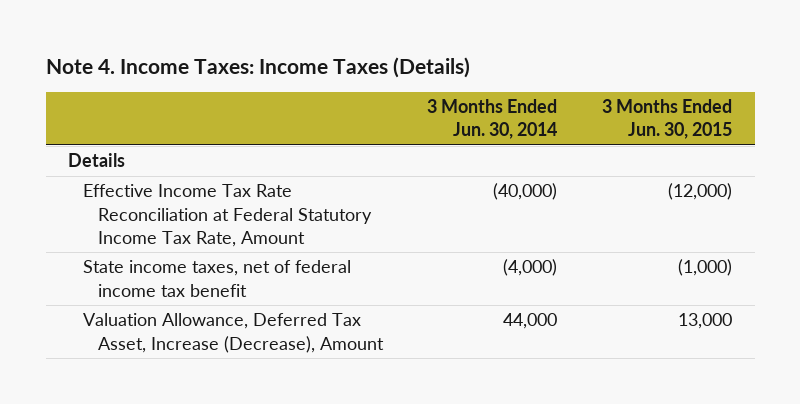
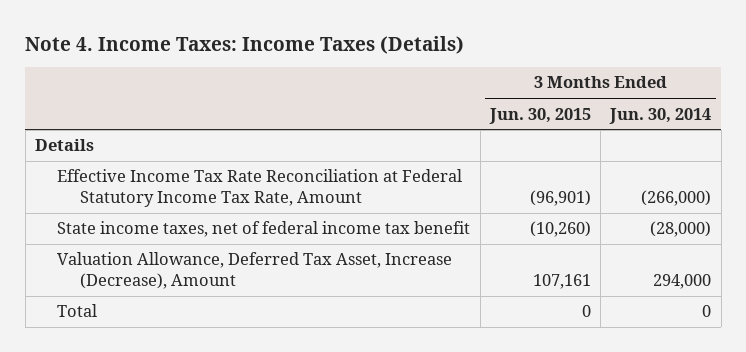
- | 3 Months Ended Jun. 30, 2014 | 3 Months Ended Jun. 30, 2015
+ | 3 Months Ended Jun. 30, 2015 | 3 Months Ended Jun. 30, 2014
- Effective Income Tax Rate Reconciliation at Federal Statutory Income Tax Rate, Amount | (40,000) | (12,000)
- State income taxes, net of federal income tax benefit | (4,000) | (1,000)
- Valuation Allowance, Deferred Tax Asset, Increase (Decrease), Amount | 44,000 | 13,000
+ Effective Income Tax Rate Reconciliation at Federal Statutory Income Tax Rate, Amount | (96,901) | (266,000)
+ State income taxes, net of federal income tax benefit | (10,260) | (28,000)
+ Valuation Allowance, Deferred Tax Asset, Increase (Decrease), Amount | 107,161 | 294,000
+ Total | 0 | 0

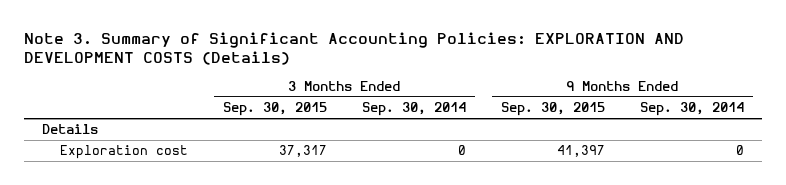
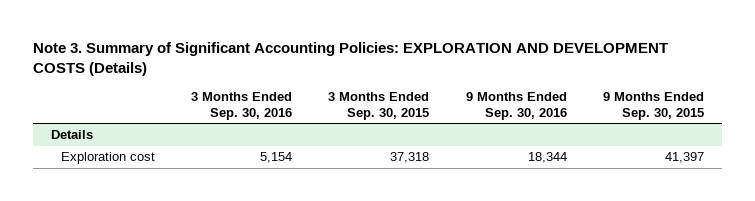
- | 3 Months Ended Sep. 30, 2015 | 3 Months Ended Sep. 30, 2014 | 9 Months Ended Sep. 30, 2015 | 9 Months Ended Sep. 30, 2014
+ | 3 Months Ended Sep. 30, 2016 | 3 Months Ended Sep. 30, 2015 | 9 Months Ended Sep. 30, 2016 | 9 Months Ended Sep. 30, 2015
- Exploration cost | 37,317 | 0 | 41,397 | 0
+ Exploration cost | 5,154 | 37,318 | 18,344 | 41,397

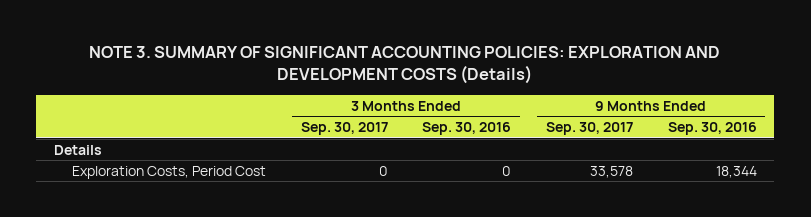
- Note 3. Summary of Significant Accounting Policies: EXPLORATION AND DEVELOPMENT COSTS (Details)
+ NOTE 3. SUMMARY OF SIGNIFICANT ACCOUNTING POLICIES: EXPLORATION AND DEVELOPMENT COSTS (Details)
- | 3 Months Ended Sep. 30, 2016 | 3 Months Ended Sep. 30, 2015 | 9 Months Ended Sep. 30, 2016 | 9 Months Ended Sep. 30, 2015
+ | 3 Months Ended Sep. 30, 2017 | 3 Months Ended Sep. 30, 2016 | 9 Months Ended Sep. 30, 2017 | 9 Months Ended Sep. 30, 2016
- Exploration cost | 5,154 | 37,318 | 18,344 | 41,397
+ Exploration Costs, Period Cost | 0 | 0 | 33,578 | 18,344

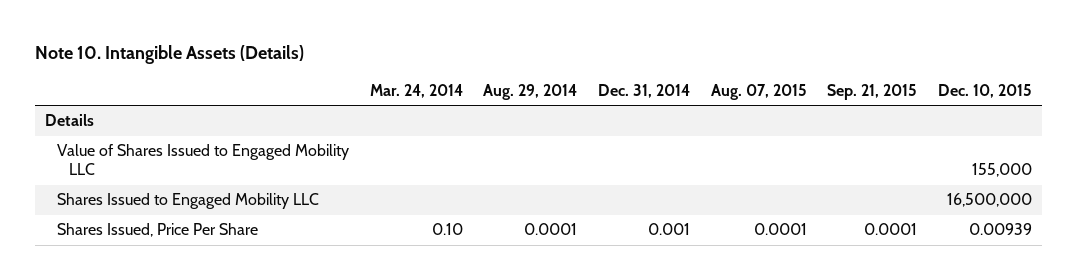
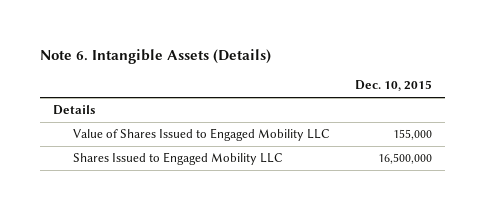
- Note 10. Intangible Assets (Details)
+ Note 6. Intangible Assets (Details)
- | Mar. 24, 2014 | Aug. 29, 2014 | Dec. 31, 2014 | Aug. 07, 2015 | Sep. 21, 2015 | Dec. 10, 2015
+ | Dec. 10, 2015
- Shares Issued, Price Per Share | 0.10 | 0.0001 | 0.001 | 0.0001 | 0.0001 | 0.00939

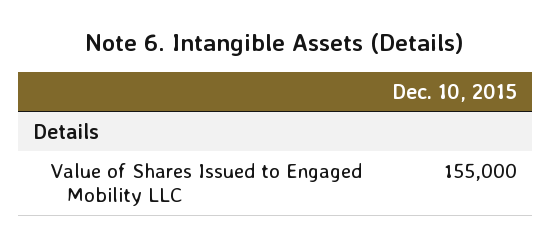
- Shares Issued to Engaged Mobility LLC | 16,500,000

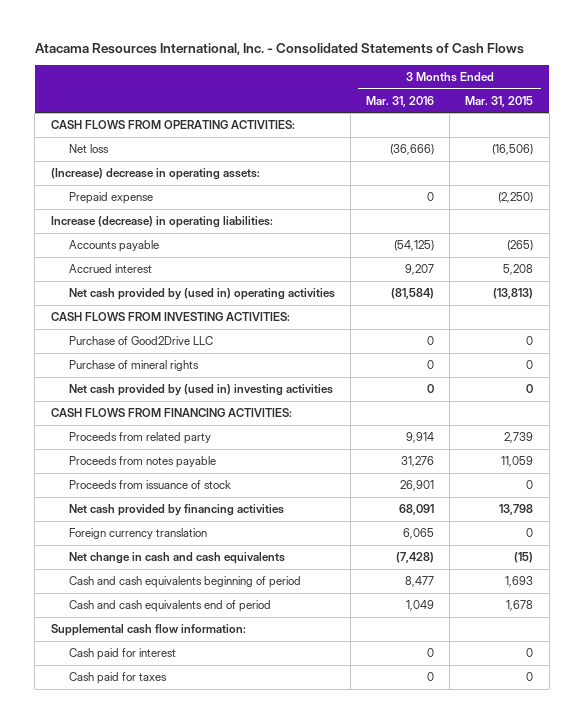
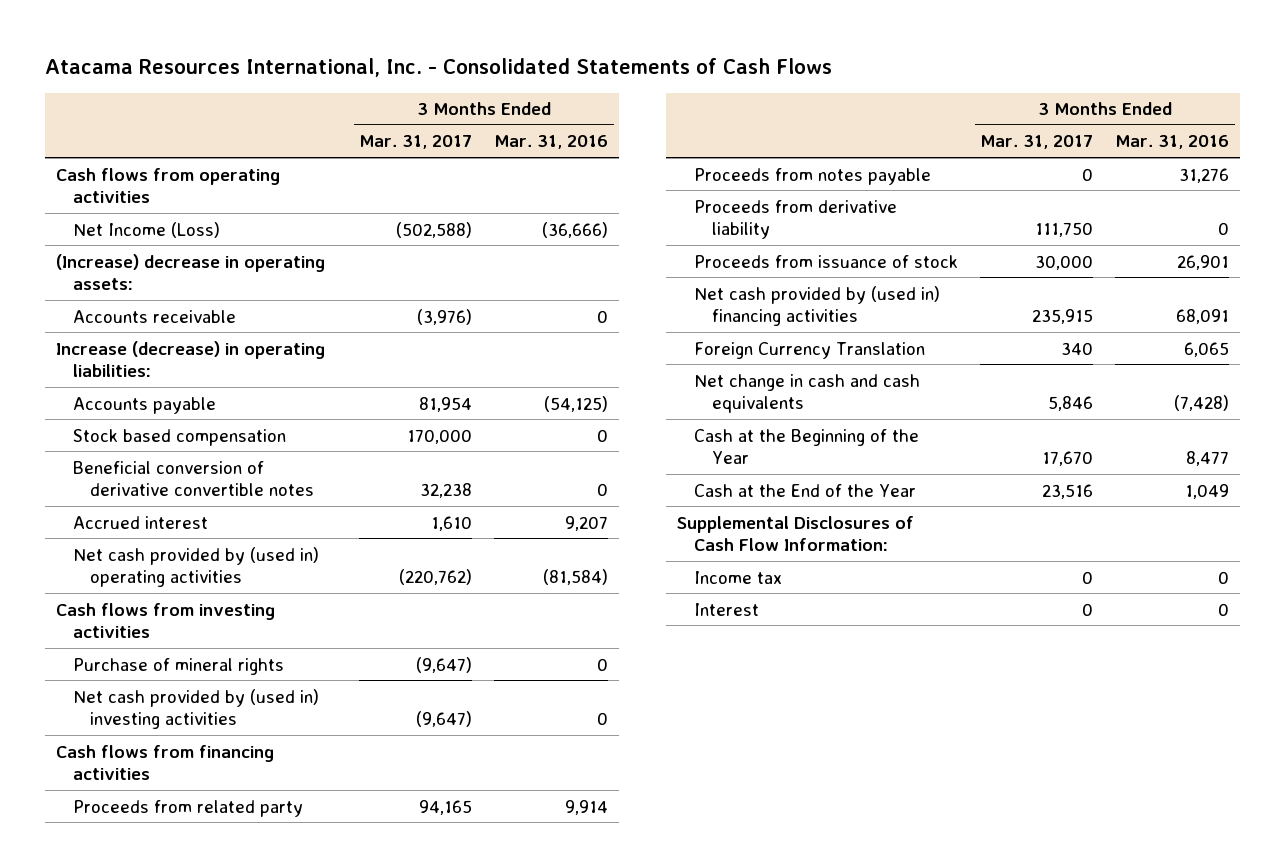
- | 3 Months Ended Mar. 31, 2016 | 3 Months Ended Mar. 31, 2015
+ | 3 Months Ended Mar. 31, 2017 | 3 Months Ended Mar. 31, 2016
- CASH FLOWS FROM OPERATING ACTIVITIES:
- Net loss | (36,666) | (16,506)
+ Cash flows from operating activities
+ Net Income (Loss) | (502,588) | (36,666)
- Prepaid expense | 0 | (2,250)
+ Accounts receivable | (3,976) | 0
+ Stock based compensation | 170,000 | 0
+ Beneficial conversion of derivative convertible notes | 32,238 | 0
- CASH FLOWS FROM INVESTING ACTIVITIES:
- Purchase of Good2Drive LLC | 0 | 0
+ Cash flows from investing activities
- CASH FLOWS FROM FINANCING ACTIVITIES:
+ Cash flows from financing activities
+ Proceeds from derivative liability | 111,750 | 0
- Net cash provided by financing activities | 68,091 | 13,798
- Foreign currency translation | 6,065 | 0
+ Net cash provided by (used in) financing activities | 235,915 | 68,091
+ Foreign Currency Translation | 340 | 6,065
- Cash and cash equivalents beginning of period | 8,477 | 1,693
- Cash and cash equivalents end of period | 1,049 | 1,678
- Supplemental cash flow information:
- Cash paid for interest | 0 | 0
- Cash paid for taxes | 0 | 0
+ Cash at the Beginning of the Year | 17,670 | 8,477
+ Cash at the End of the Year | 23,516 | 1,049
+ Supplemental Disclosures of Cash Flow Information:
+ Income tax | 0 | 0
+ Interest | 0 | 0

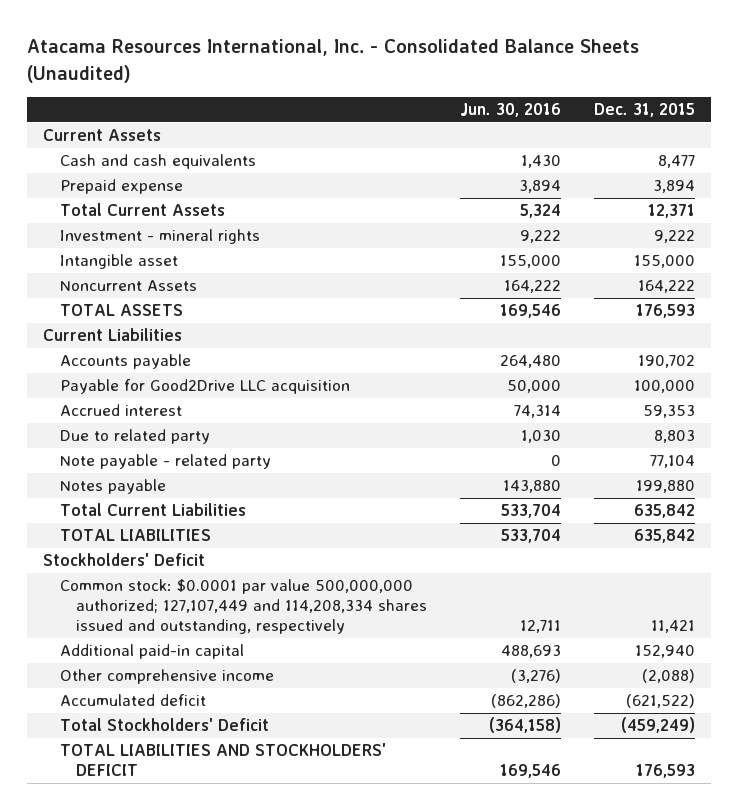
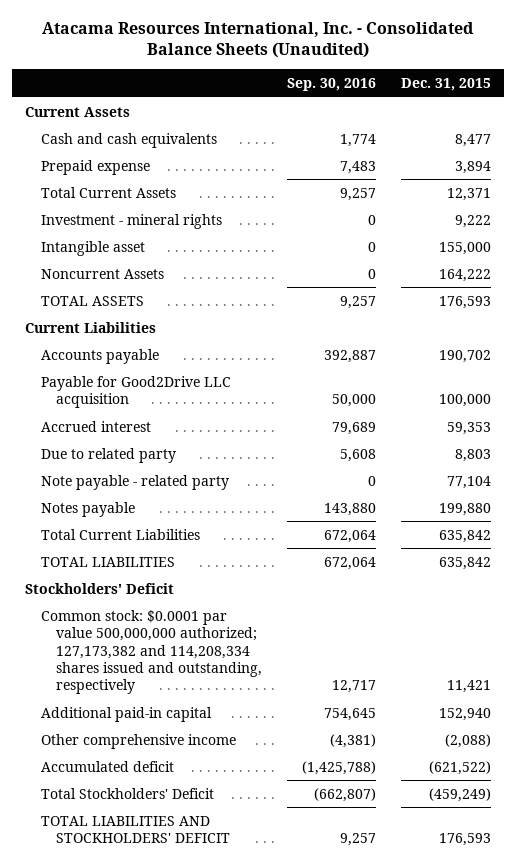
- | Jun. 30, 2016 | Dec. 31, 2015
+ | Sep. 30, 2016 | Dec. 31, 2015
- Common stock: $0.0001 par value 500,000,000 authorized; 127,107,449 and 114,208,334 shares issued and outstanding, respectively | 12,711 | 11,421
+ Common stock: $0.0001 par value 500,000,000 authorized; 127,173,382 and 114,208,334 shares issued and outstanding, respectively | 12,717 | 11,421

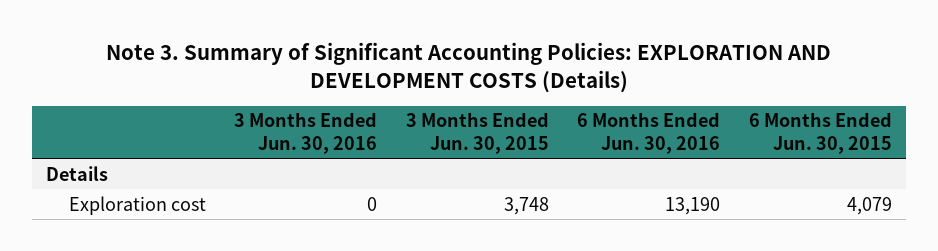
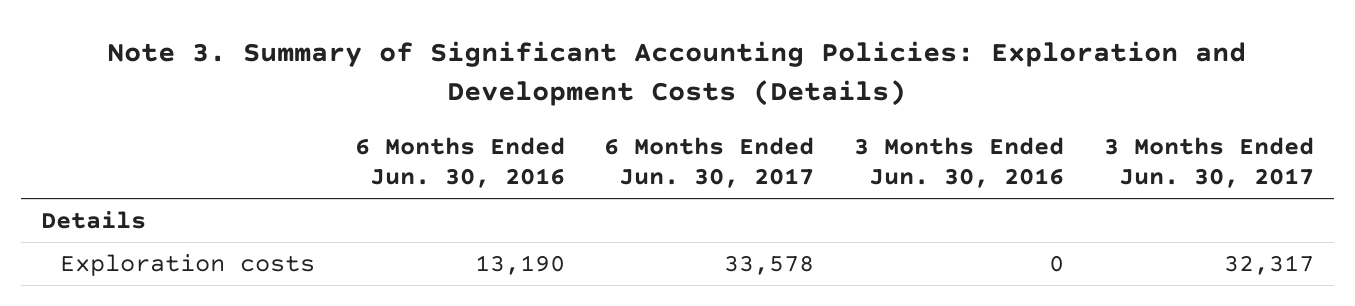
- Note 3. Summary of Significant Accounting Policies: EXPLORATION AND DEVELOPMENT COSTS (Details)
+ Note 3. Summary of Significant Accounting Policies: Exploration and Development Costs (Details)
- | 3 Months Ended Jun. 30, 2016 | 3 Months Ended Jun. 30, 2015 | 6 Months Ended Jun. 30, 2016 | 6 Months Ended Jun. 30, 2015
+ | 6 Months Ended Jun. 30, 2016 | 6 Months Ended Jun. 30, 2017 | 3 Months Ended Jun. 30, 2016 | 3 Months Ended Jun. 30, 2017
- Exploration cost | 0 | 3,748 | 13,190 | 4,079
+ Exploration costs | 13,190 | 33,578 | 0 | 32,317

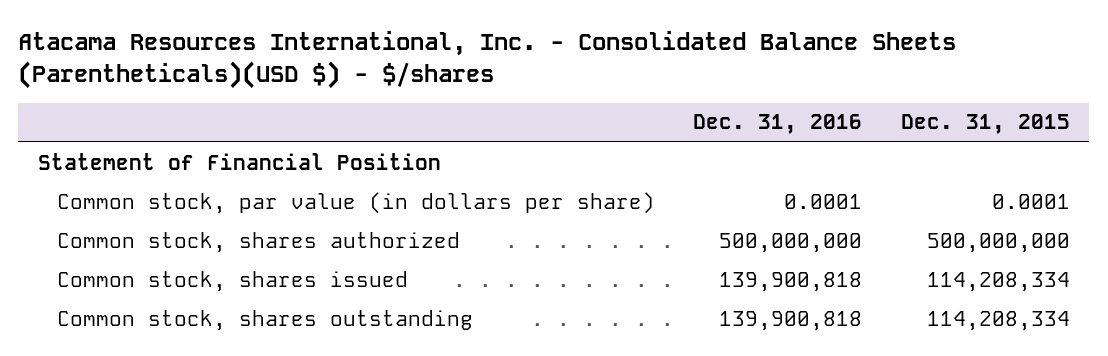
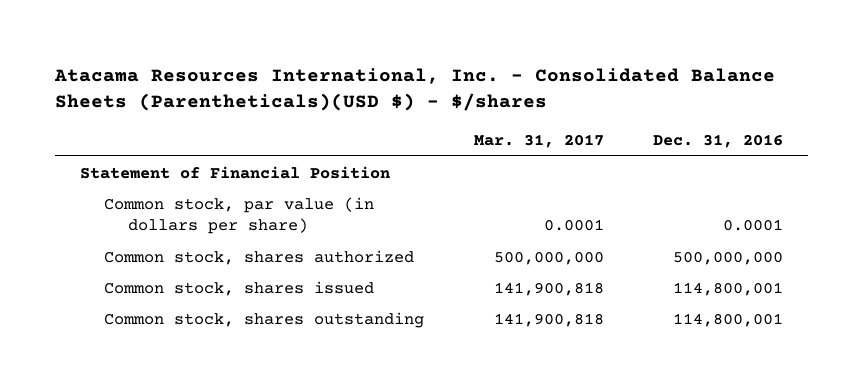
- | Dec. 31, 2016 | Dec. 31, 2015
+ | Mar. 31, 2017 | Dec. 31, 2016
- Common stock, shares issued | 139,900,818 | 114,208,334
- Common stock, shares outstanding | 139,900,818 | 114,208,334
+ Common stock, shares issued | 141,900,818 | 114,800,001
+ Common stock, shares outstanding | 141,900,818 | 114,800,001

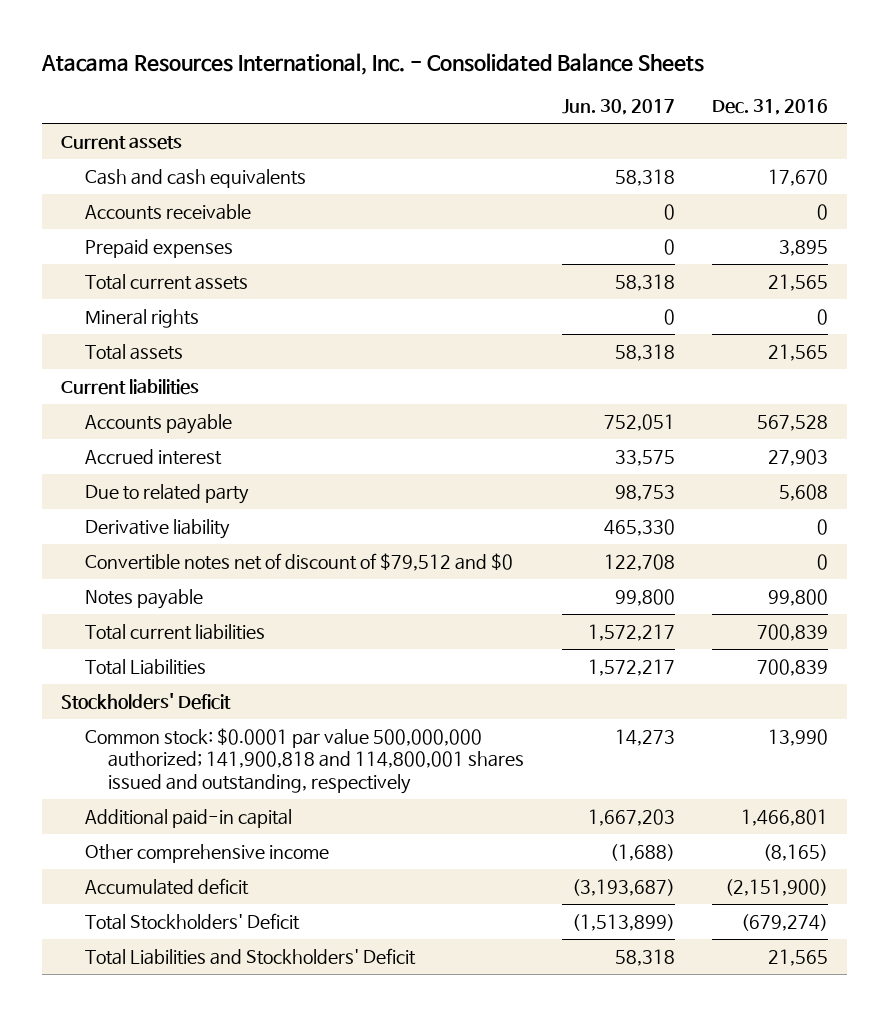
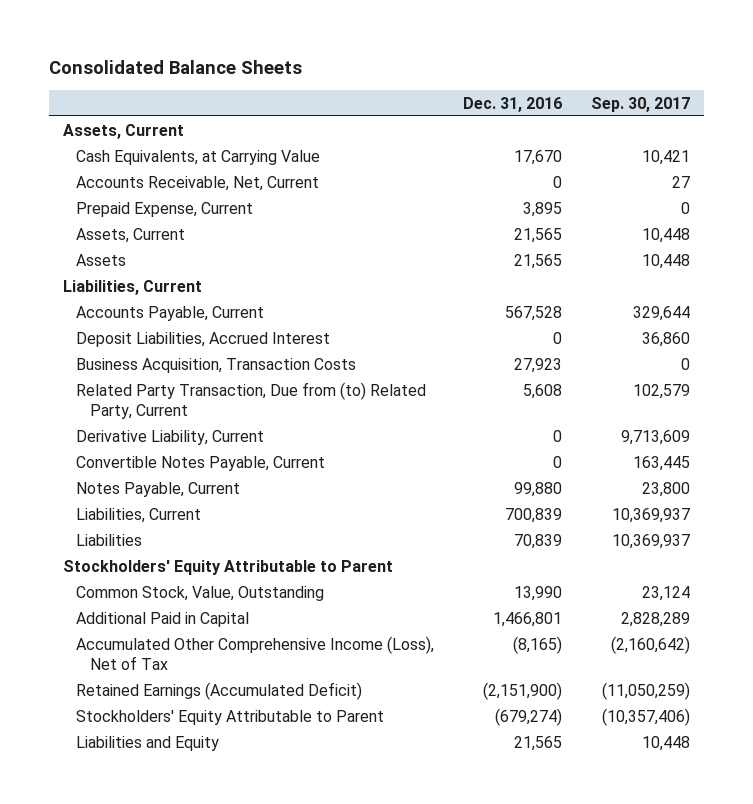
- Atacama Resources International, Inc. - Consolidated Balance Sheets
+ Consolidated Balance Sheets
- | Jun. 30, 2017 | Dec. 31, 2016
+ | Dec. 31, 2016 | Sep. 30, 2017
- Current assets
- Cash and cash equivalents | 58,318 | 17,670
- Accounts receivable | 0 | 0
- Prepaid expenses | 0 | 3,895
- Total current assets | 58,318 | 21,565
- Mineral rights | 0 | 0
- Total assets | 58,318 | 21,565
- Current liabilities
- Accounts payable | 752,051 | 567,528
- Accrued interest | 33,575 | 27,903
- Due to related party | 98,753 | 5,608
- Derivative liability | 465,330 | 0
- Convertible notes net of discount of $79,512 and $0 | 122,708 | 0
- Notes payable | 99,800 | 99,800
- Total current liabilities | 1,572,217 | 700,839
- Total Liabilities | 1,572,217 | 700,839
- Stockholders' Deficit
- Common stock: $0.0001 par value 500,000,000 authorized; 141,900,818 and 114,800,001 shares issued and outstanding, respectively | 14,273 | 13,990
- Additional paid-in capital | 1,667,203 | 1,466,801
- Other comprehensive income | (1,688) | (8,165)
- Accumulated deficit | (3,193,687) | (2,151,900)
- Total Stockholders' Deficit | (1,513,899) | (679,274)
- Total Liabilities and Stockholders' Deficit | 58,318 | 21,565
+ Assets, Current
+ Cash Equivalents, at Carrying Value | 17,670 | 10,421
+ Accounts Receivable, Net, Current | 0 | 27
+ Prepaid Expense, Current | 3,895 | 0
+ Assets, Current | 21,565 | 10,448
+ Assets | 21,565 | 10,448
+ Liabilities, Current
+ Accounts Payable, Current | 567,528 | 329,644
+ Deposit Liabilities, Accrued Interest | 0 | 36,860
+ Business Acquisition, Transaction Costs | 27,923 | 0
+ Related Party Transaction, Due from (to) Related Party, Current | 5,608 | 102,579
+ Derivative Liability, Current | 0 | 9,713,609
+ Convertible Notes Payable, Current | 0 | 163,445
+ Notes Payable, Current | 99,880 | 23,800
+ Liabilities, Current | 700,839 | 10,369,937
+ Liabilities | 70,839 | 10,369,937
+ Stockholders' Equity Attributable to Parent
+ Common Stock, Value, Outstanding | 13,990 | 23,124
+ Additional Paid in Capital | 1,466,801 | 2,828,289
+ Accumulated Other Comprehensive Income (Loss), Net of Tax | (8,165) | (2,160,642)
+ Retained Earnings (Accumulated Deficit) | (2,151,900) | (11,050,259)
+ Stockholders' Equity Attributable to Parent | (679,274) | (10,357,406)
+ Liabilities and Equity | 21,565 | 10,448

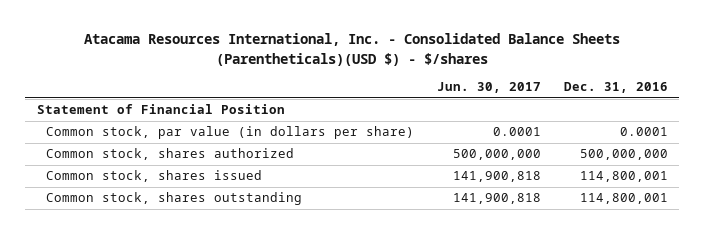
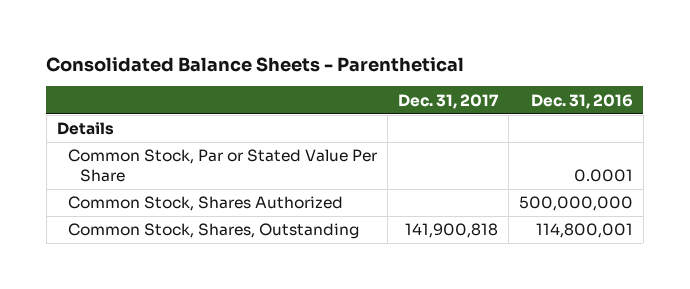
- Atacama Resources International, Inc. - Consolidated Balance Sheets (Parentheticals)(USD $) - $/shares
+ Consolidated Balance Sheets - Parenthetical
- | Jun. 30, 2017 | Dec. 31, 2016
+ | Dec. 31, 2017 | Dec. 31, 2016
- Statement of Financial Position
- Common stock, par value (in dollars per share) | 0.0001 | 0.0001
- Common stock, shares authorized | 500,000,000 | 500,000,000
- Common stock, shares issued | 141,900,818 | 114,800,001
- Common stock, shares outstanding | 141,900,818 | 114,800,001
+ Details
+ Common Stock, Par or Stated Value Per Share | | 0.0001
+ Common Stock, Shares Authorized | | 500,000,000
+ Common Stock, Shares, Outstanding | 141,900,818 | 114,800,001

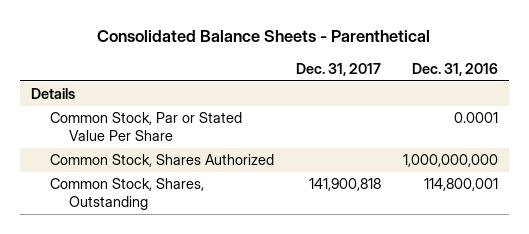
- Common Stock, Shares Authorized | | 500,000,000
+ Common Stock, Shares Authorized | | 1,000,000,000

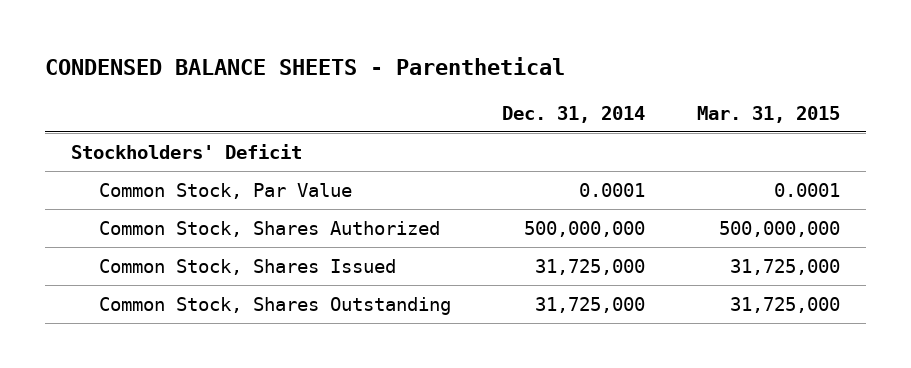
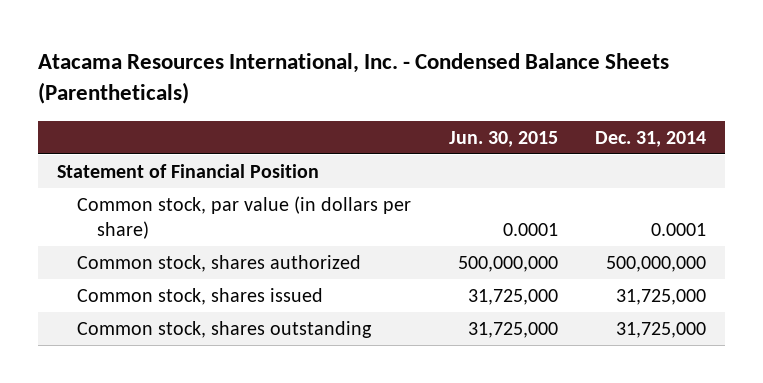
- CONDENSED BALANCE SHEETS - Parenthetical
+ Atacama Resources International, Inc. - Condensed Balance Sheets (Parentheticals)
- | Dec. 31, 2014 | Mar. 31, 2015
+ | Jun. 30, 2015 | Dec. 31, 2014
- Stockholders' Deficit
- Common Stock, Par Value | 0.0001 | 0.0001
- Common Stock, Shares Authorized | 500,000,000 | 500,000,000
- Common Stock, Shares Issued | 31,725,000 | 31,725,000
- Common Stock, Shares Outstanding | 31,725,000 | 31,725,000
+ Statement of Financial Position
+ Common stock, par value (in dollars per share) | 0.0001 | 0.0001
+ Common stock, shares authorized | 500,000,000 | 500,000,000
+ Common stock, shares issued | 31,725,000 | 31,725,000
+ Common stock, shares outstanding | 31,725,000 | 31,725,000

